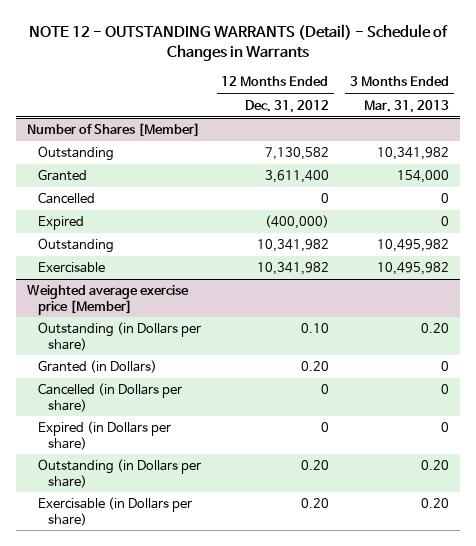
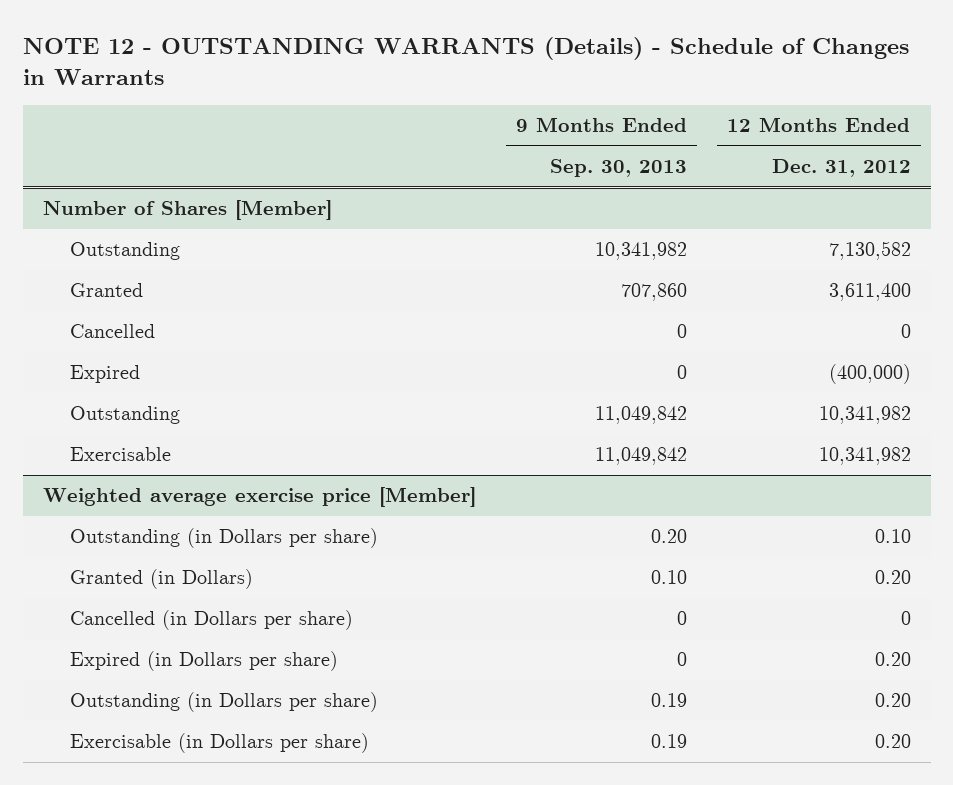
- NOTE 12 - OUTSTANDING WARRANTS (Detail) - Schedule of Changes in Warrants
+ NOTE 12 - OUTSTANDING WARRANTS (Details) - Schedule of Changes in Warrants
- | 12 Months Ended Dec. 31, 2012 | 3 Months Ended Mar. 31, 2013
+ | 9 Months Ended Sep. 30, 2013 | 12 Months Ended Dec. 31, 2012
@ Weighted average exercise price [Member]
- Expired (in Dollars per share) | 0 | 0
+ Expired (in Dollars per share) | 0 | 0.20

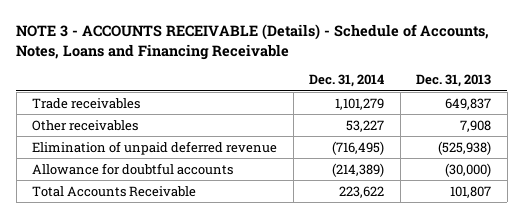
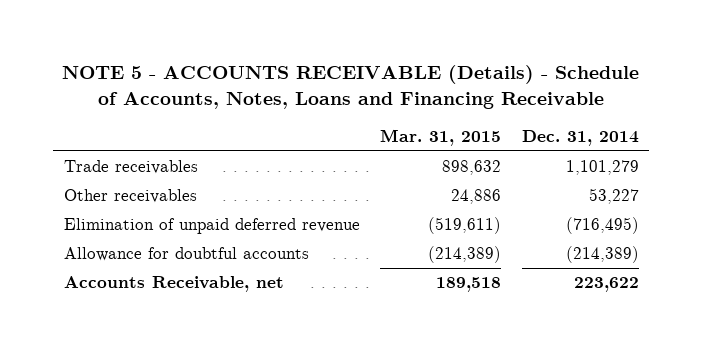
- NOTE 3 - ACCOUNTS RECEIVABLE (Details) - Schedule of Accounts, Notes, Loans and Financing Receivable
+ NOTE 5 - ACCOUNTS RECEIVABLE (Details) - Schedule of Accounts, Notes, Loans and Financing Receivable
- | Dec. 31, 2014 | Dec. 31, 2013
+ | Mar. 31, 2015 | Dec. 31, 2014
- Total Accounts Receivable | 223,622 | 101,807
+ Accounts Receivable, net | 189,518 | 223,622

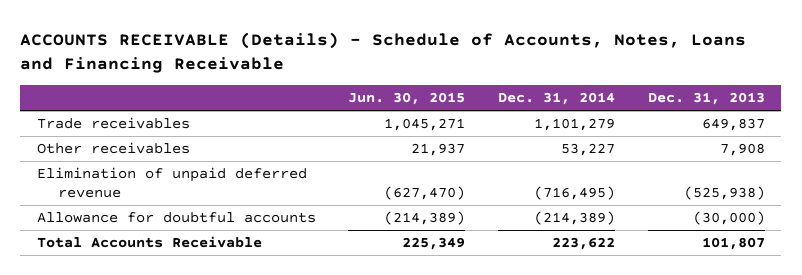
- NOTE 5 - ACCOUNTS RECEIVABLE (Details) - Schedule of Accounts, Notes, Loans and Financing Receivable
+ ACCOUNTS RECEIVABLE (Details) - Schedule of Accounts, Notes, Loans and Financing Receivable
- | Mar. 31, 2015 | Dec. 31, 2014
+ | Jun. 30, 2015 | Dec. 31, 2014 | Dec. 31, 2013
- Accounts Receivable, net | 189,518 | 223,622
+ Total Accounts Receivable | 225,349 | 223,622 | 101,807

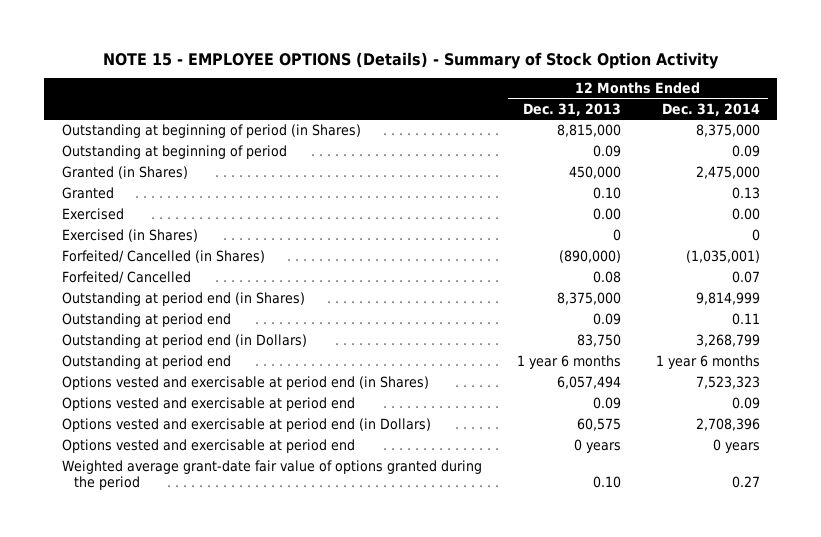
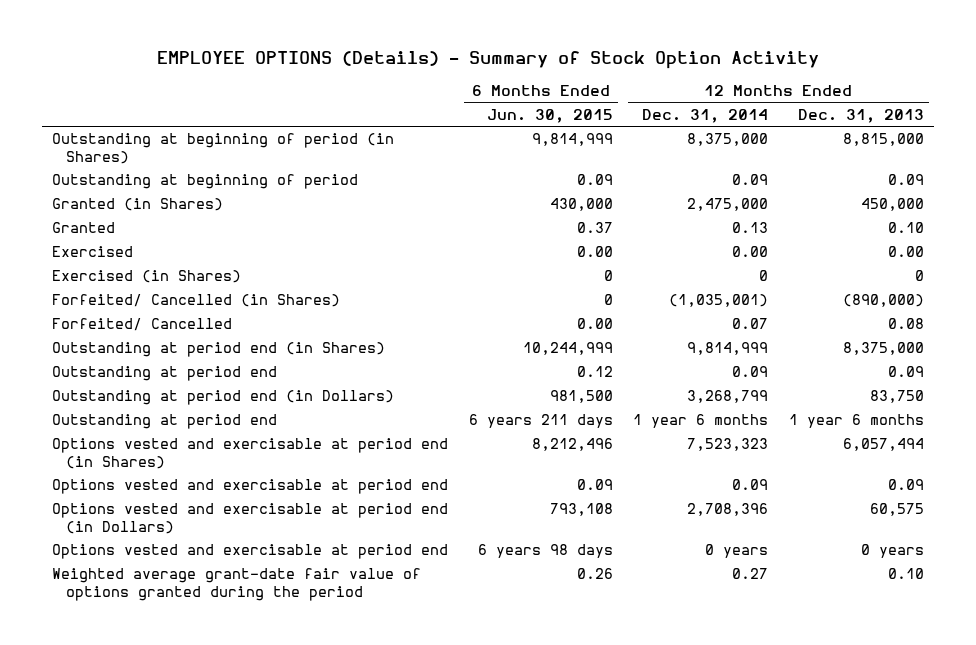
- NOTE 15 - EMPLOYEE OPTIONS (Details) - Summary of Stock Option Activity
+ EMPLOYEE OPTIONS (Details) - Summary of Stock Option Activity
- | 12 Months Ended Dec. 31, 2013 | 12 Months Ended Dec. 31, 2014
+ | 6 Months Ended Jun. 30, 2015 | 12 Months Ended Dec. 31, 2014 | 12 Months Ended Dec. 31, 2013
- Outstanding at period end | 0.09 | 0.11
+ Outstanding at period end | 0.12 | 0.09 | 0.09

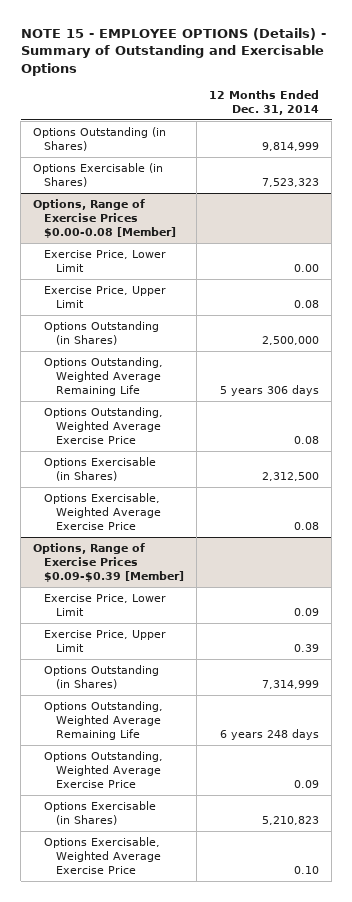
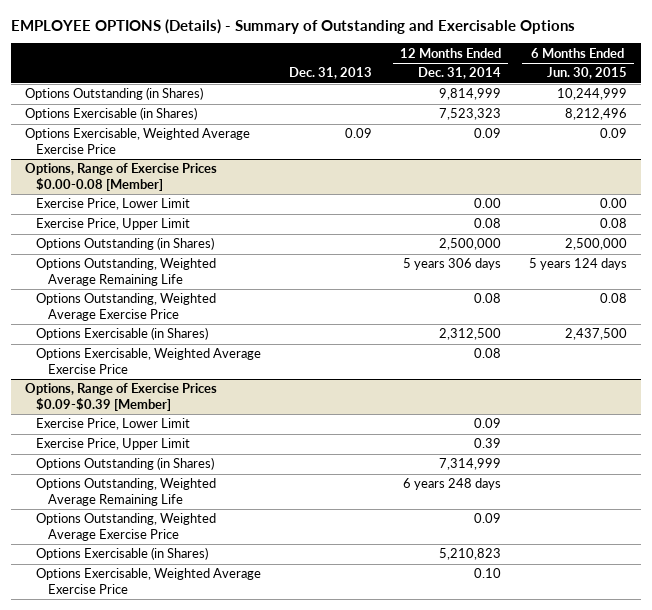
- NOTE 15 - EMPLOYEE OPTIONS (Details) - Summary of Outstanding and Exercisable Options
+ EMPLOYEE OPTIONS (Details) - Summary of Outstanding and Exercisable Options
- | 12 Months Ended Dec. 31, 2014
+ | Dec. 31, 2013 | 12 Months Ended Dec. 31, 2014 | 6 Months Ended Jun. 30, 2015
+ Options Exercisable, Weighted Average Exercise Price | 0.09 | 0.09 | 0.09

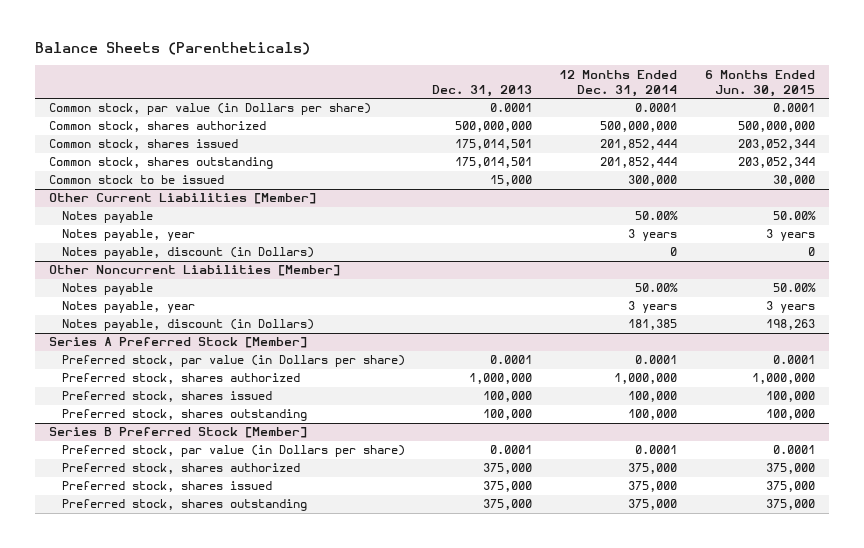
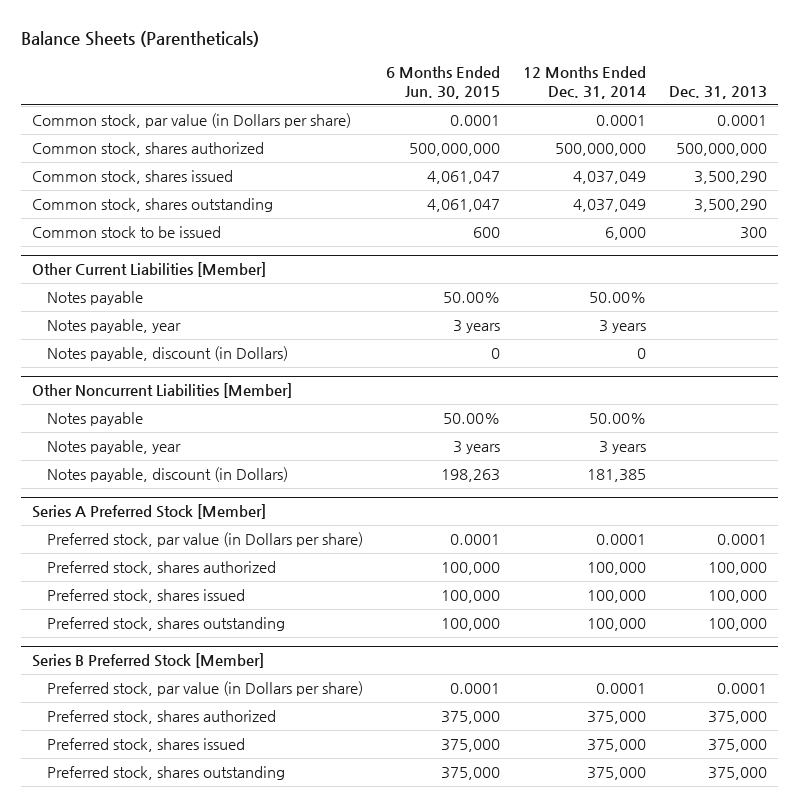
- | Dec. 31, 2013 | 12 Months Ended Dec. 31, 2014 | 6 Months Ended Jun. 30, 2015
+ | 6 Months Ended Jun. 30, 2015 | 12 Months Ended Dec. 31, 2014 | Dec. 31, 2013
- Common stock, shares issued | 175,014,501 | 201,852,444 | 203,052,344
- Common stock, shares outstanding | 175,014,501 | 201,852,444 | 203,052,344
- Common stock to be issued | 15,000 | 300,000 | 30,000
+ Common stock, shares issued | 4,061,047 | 4,037,049 | 3,500,290
+ Common stock, shares outstanding | 4,061,047 | 4,037,049 | 3,500,290
+ Common stock to be issued | 600 | 6,000 | 300
@ Series A Preferred Stock [Member]
- Preferred stock, shares authorized | 1,000,000 | 1,000,000 | 1,000,000
+ Preferred stock, shares authorized | 100,000 | 100,000 | 100,000

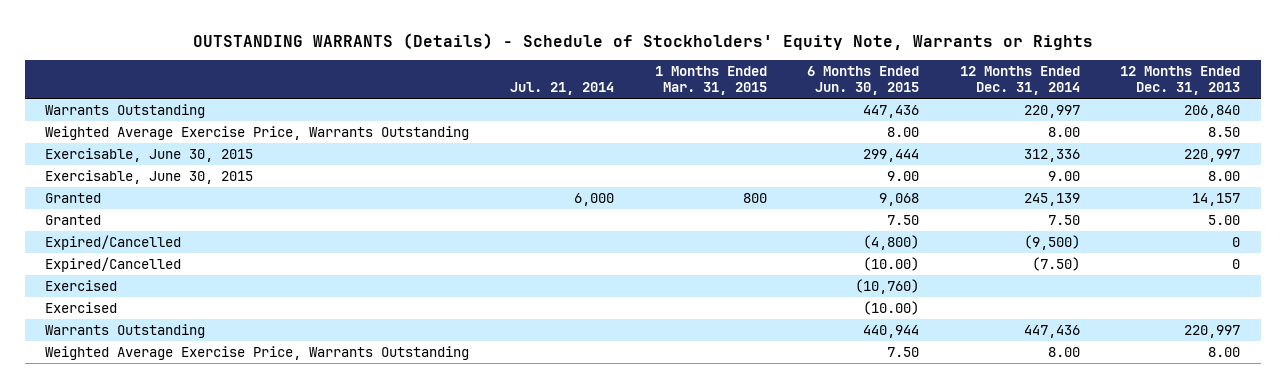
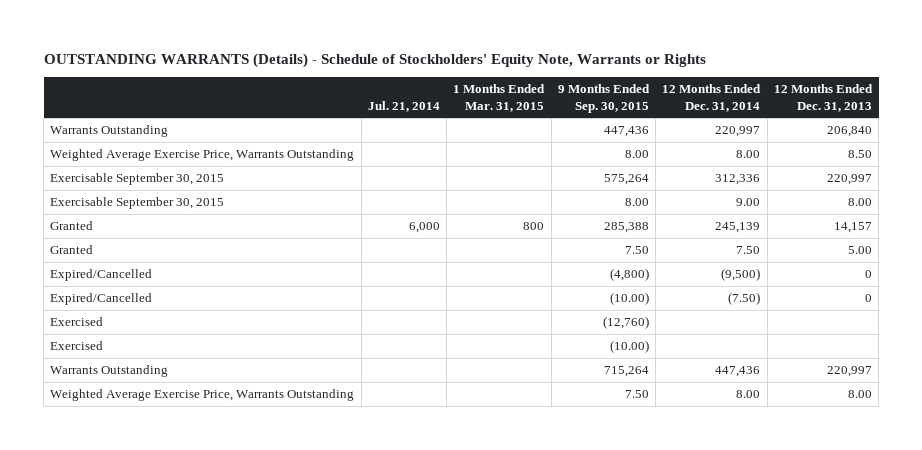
- | Jul. 21, 2014 | 1 Months Ended Mar. 31, 2015 | 6 Months Ended Jun. 30, 2015 | 12 Months Ended Dec. 31, 2014 | 12 Months Ended Dec. 31, 2013
+ | Jul. 21, 2014 | 1 Months Ended Mar. 31, 2015 | 9 Months Ended Sep. 30, 2015 | 12 Months Ended Dec. 31, 2014 | 12 Months Ended Dec. 31, 2013
- Exercisable, June 30, 2015 | | | 299,444 | 312,336 | 220,997
- Exercisable, June 30, 2015 | | | 9.00 | 9.00 | 8.00
+ Exercisable September 30, 2015 | | | 575,264 | 312,336 | 220,997
+ Exercisable September 30, 2015 | | | 8.00 | 9.00 | 8.00

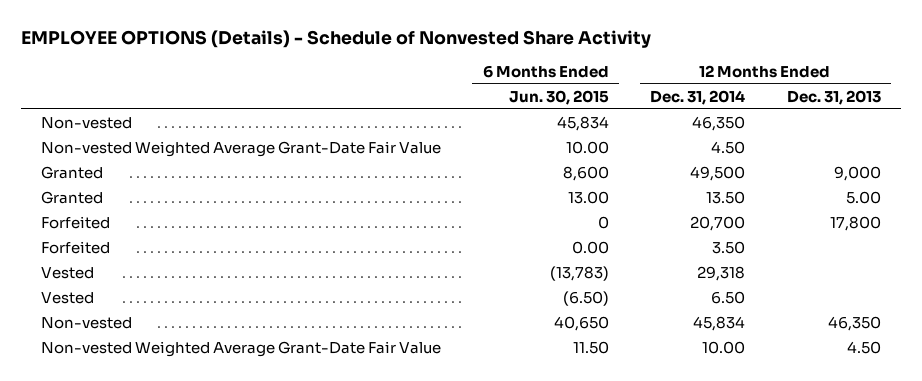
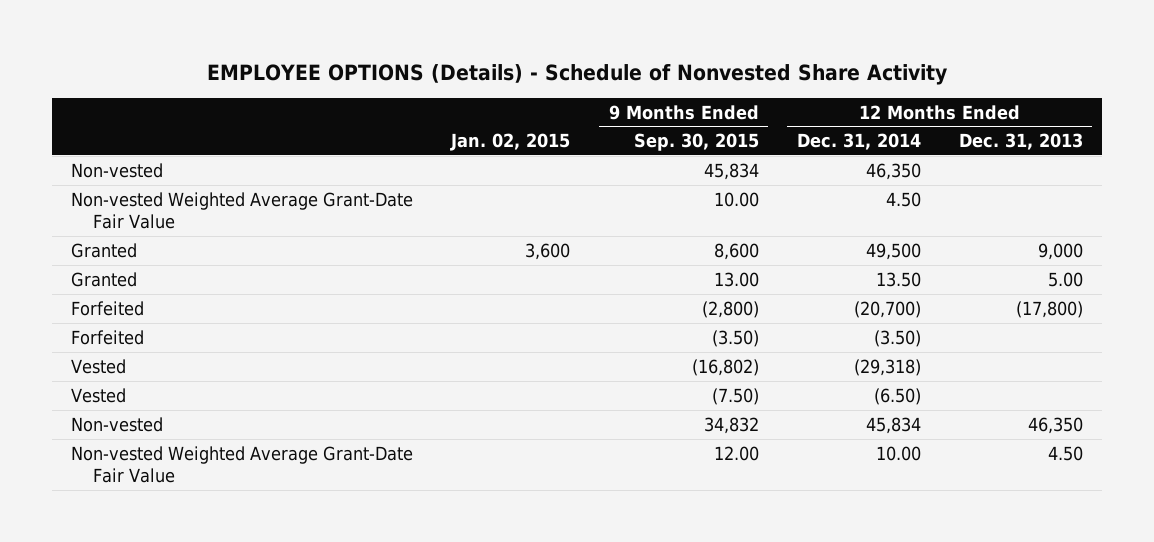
- | 6 Months Ended Jun. 30, 2015 | 12 Months Ended Dec. 31, 2014 | 12 Months Ended Dec. 31, 2013
+ | Jan. 02, 2015 | 9 Months Ended Sep. 30, 2015 | 12 Months Ended Dec. 31, 2014 | 12 Months Ended Dec. 31, 2013
- Forfeited | 0 | 20,700 | 17,800
- Forfeited | 0.00 | 3.50 |
- Vested | (13,783) | 29,318 |
- Vested | (6.50) | 6.50 |
+ Forfeited | | (2,800) | (20,700) | (17,800)
+ Forfeited | | (3.50) | (3.50) |
+ Vested | | (16,802) | (29,318) |
+ Vested | | (7.50) | (6.50) |

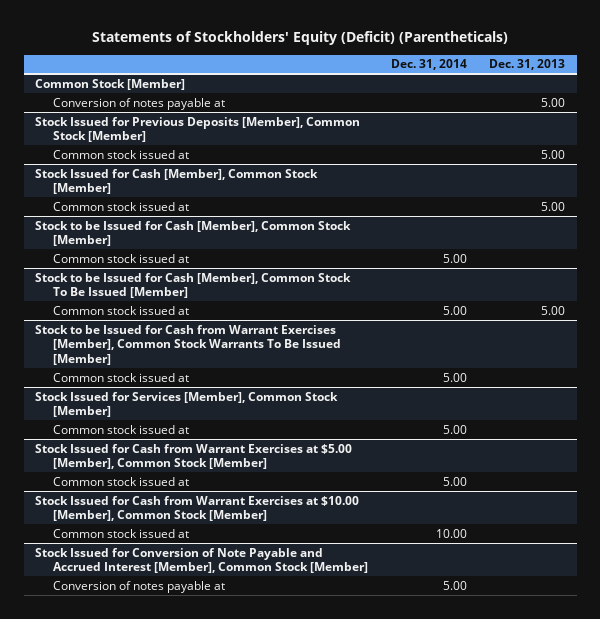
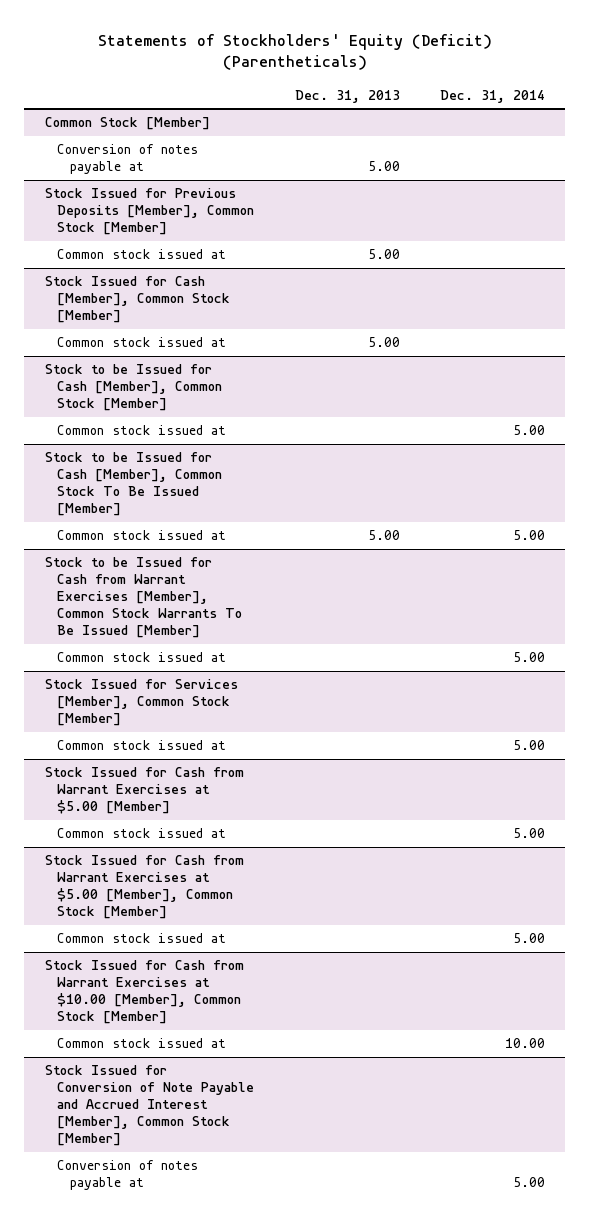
- | Dec. 31, 2014 | Dec. 31, 2013
+ | Dec. 31, 2013 | Dec. 31, 2014
+ Stock Issued for Cash from Warrant Exercises at $5.00 [Member]
+ Common stock issued at | | 5.00

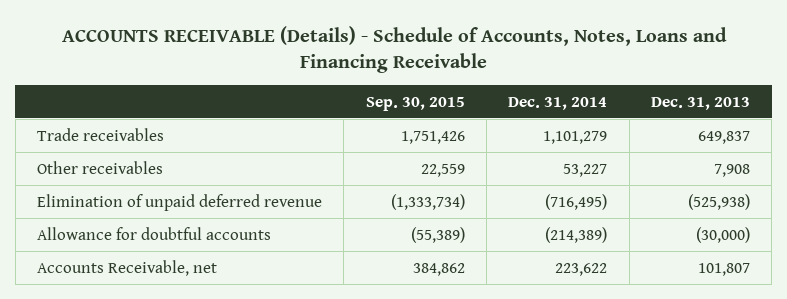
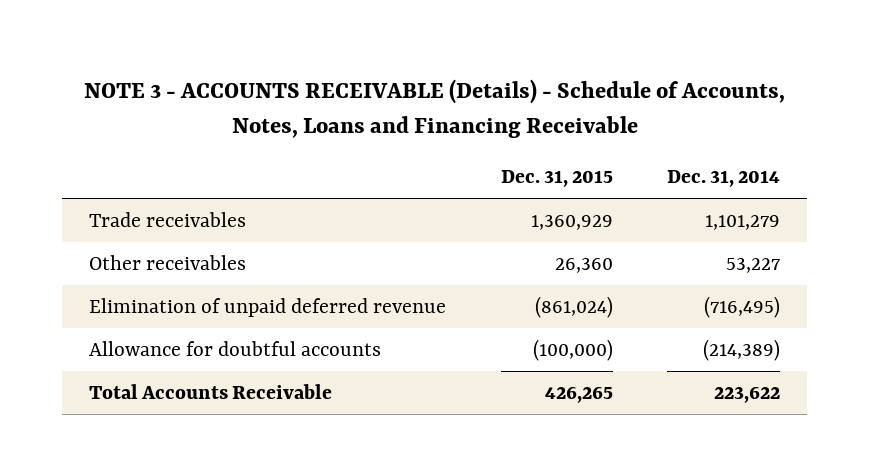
- ACCOUNTS RECEIVABLE (Details) - Schedule of Accounts, Notes, Loans and Financing Receivable
+ NOTE 3 - ACCOUNTS RECEIVABLE (Details) - Schedule of Accounts, Notes, Loans and Financing Receivable
- | Sep. 30, 2015 | Dec. 31, 2014 | Dec. 31, 2013
+ | Dec. 31, 2015 | Dec. 31, 2014
- Accounts Receivable, net | 384,862 | 223,622 | 101,807
+ Total Accounts Receivable | 426,265 | 223,622

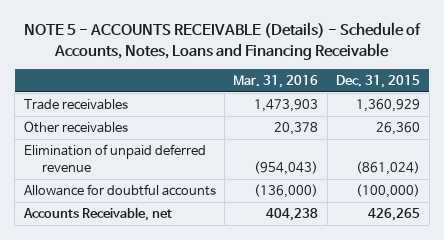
- NOTE 3 - ACCOUNTS RECEIVABLE (Details) - Schedule of Accounts, Notes, Loans and Financing Receivable
+ NOTE 5 - ACCOUNTS RECEIVABLE (Details) - Schedule of Accounts, Notes, Loans and Financing Receivable
- | Dec. 31, 2015 | Dec. 31, 2014
+ | Mar. 31, 2016 | Dec. 31, 2015
- Total Accounts Receivable | 426,265 | 223,622
+ Accounts Receivable, net | 404,238 | 426,265

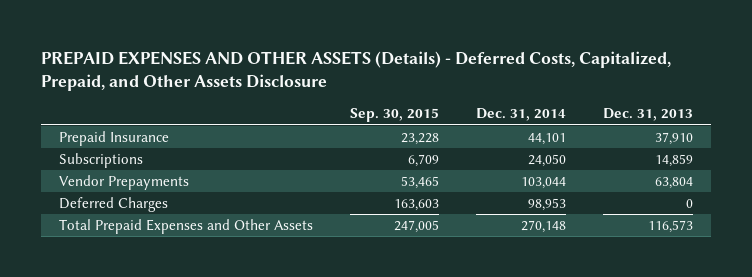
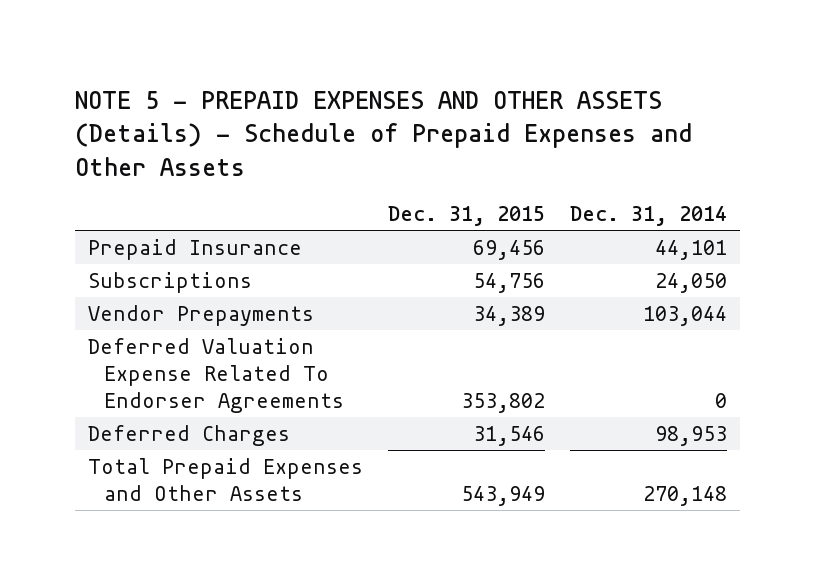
- PREPAID EXPENSES AND OTHER ASSETS (Details) - Deferred Costs, Capitalized, Prepaid, and Other Assets Disclosure
+ NOTE 5 - PREPAID EXPENSES AND OTHER ASSETS (Details) - Schedule of Prepaid Expenses and Other Assets
- | Sep. 30, 2015 | Dec. 31, 2014 | Dec. 31, 2013
+ | Dec. 31, 2015 | Dec. 31, 2014
+ Deferred Valuation Expense Related To Endorser Agreements | 353,802 | 0

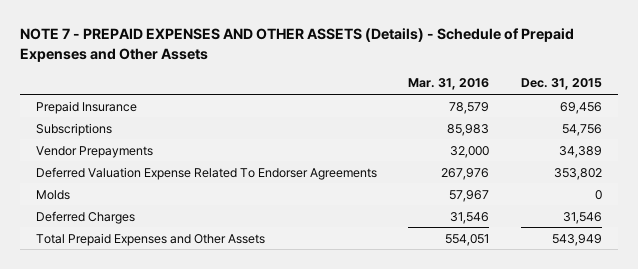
- NOTE 5 - PREPAID EXPENSES AND OTHER ASSETS (Details) - Schedule of Prepaid Expenses and Other Assets
+ NOTE 7 - PREPAID EXPENSES AND OTHER ASSETS (Details) - Schedule of Prepaid Expenses and Other Assets
- | Dec. 31, 2015 | Dec. 31, 2014
+ | Mar. 31, 2016 | Dec. 31, 2015
+ Molds | 57,967 | 0

